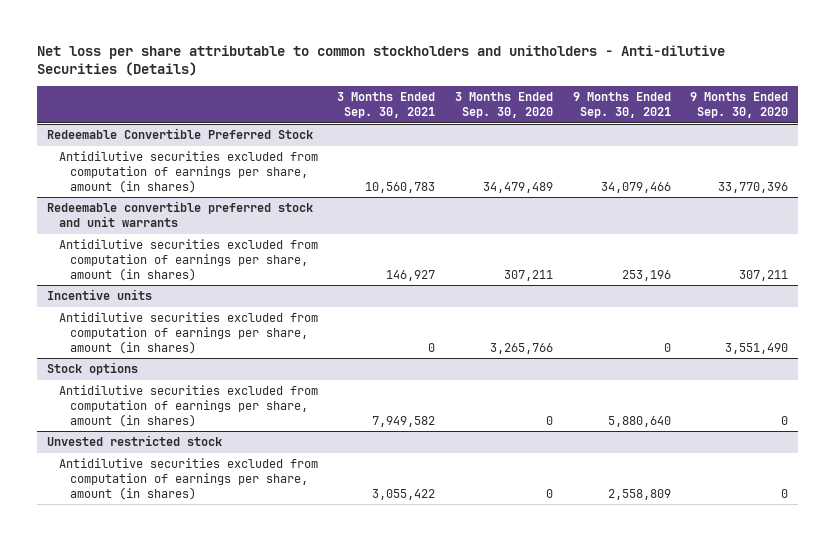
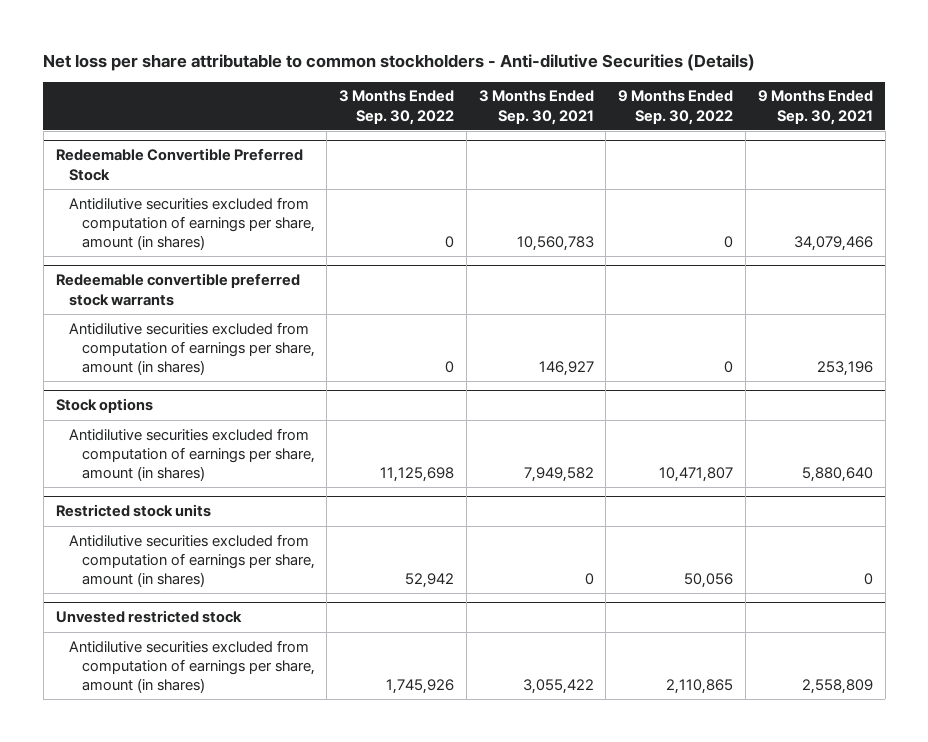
- Net loss per share attributable to common stockholders and unitholders - Anti-dilutive Securities (Details)
+ Net loss per share attributable to common stockholders - Anti-dilutive Securities (Details)
- | 3 Months Ended Sep. 30, 2021 | 3 Months Ended Sep. 30, 2020 | 9 Months Ended Sep. 30, 2021 | 9 Months Ended Sep. 30, 2020
+ | 3 Months Ended Sep. 30, 2022 | 3 Months Ended Sep. 30, 2021 | 9 Months Ended Sep. 30, 2022 | 9 Months Ended Sep. 30, 2021
- Redeemable convertible preferred stock and unit warrants
+ Redeemable convertible preferred stock warrants
- Incentive units
- Antidilutive securities excluded from computation of earnings per share, amount (in shares) | 0 | 3,265,766 | 0 | 3,551,490
+ Restricted stock units
+ Antidilutive securities excluded from computation of earnings per share, amount (in shares) | 52,942 | 0 | 50,056 | 0

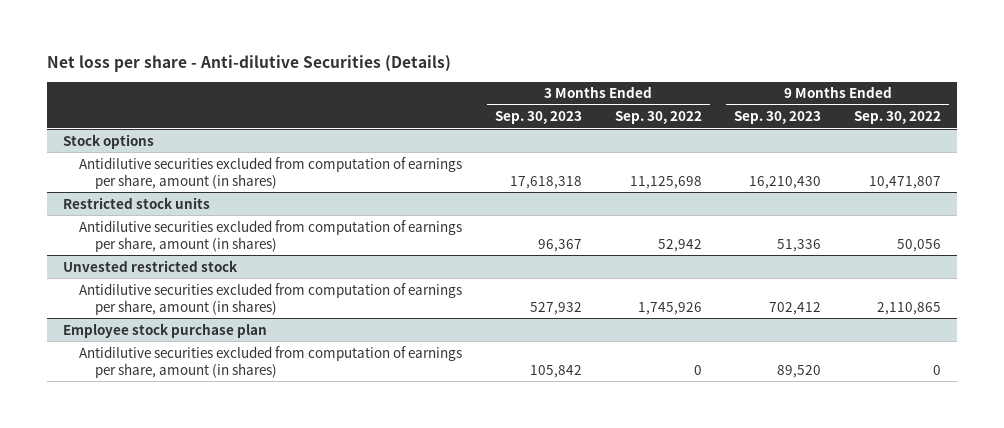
- Net loss per share attributable to common stockholders - Anti-dilutive Securities (Details)
+ Net loss per share - Anti-dilutive Securities (Details)
- | 3 Months Ended Sep. 30, 2022 | 3 Months Ended Sep. 30, 2021 | 9 Months Ended Sep. 30, 2022 | 9 Months Ended Sep. 30, 2021
+ | 3 Months Ended Sep. 30, 2023 | 3 Months Ended Sep. 30, 2022 | 9 Months Ended Sep. 30, 2023 | 9 Months Ended Sep. 30, 2022
- Redeemable Convertible Preferred Stock
- Antidilutive securities excluded from computation of earnings per share, amount (in shares) | 0 | 10,560,783 | 0 | 34,079,466
- Redeemable convertible preferred stock warrants
- Antidilutive securities excluded from computation of earnings per share, amount (in shares) | 0 | 146,927 | 0 | 253,196
+ Employee stock purchase plan
+ Antidilutive securities excluded from computation of earnings per share, amount (in shares) | 105,842 | 0 | 89,520 | 0

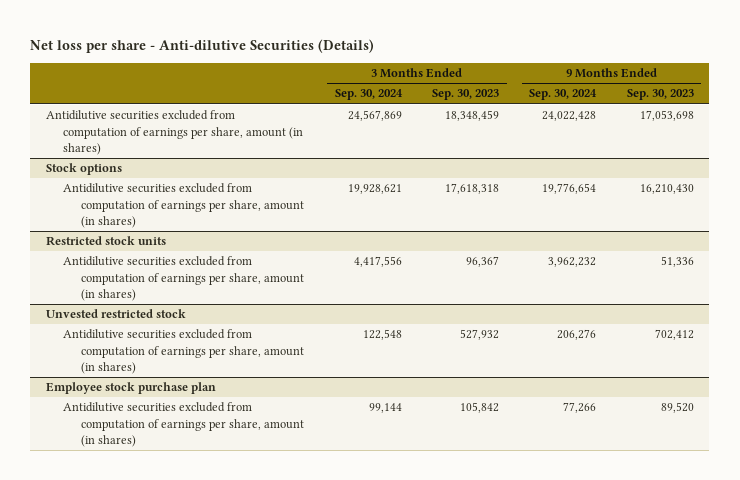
- | 3 Months Ended Sep. 30, 2023 | 3 Months Ended Sep. 30, 2022 | 9 Months Ended Sep. 30, 2023 | 9 Months Ended Sep. 30, 2022
+ | 3 Months Ended Sep. 30, 2024 | 3 Months Ended Sep. 30, 2023 | 9 Months Ended Sep. 30, 2024 | 9 Months Ended Sep. 30, 2023
+ Antidilutive securities excluded from computation of earnings per share, amount (in shares) | 24,567,869 | 18,348,459 | 24,022,428 | 17,053,698

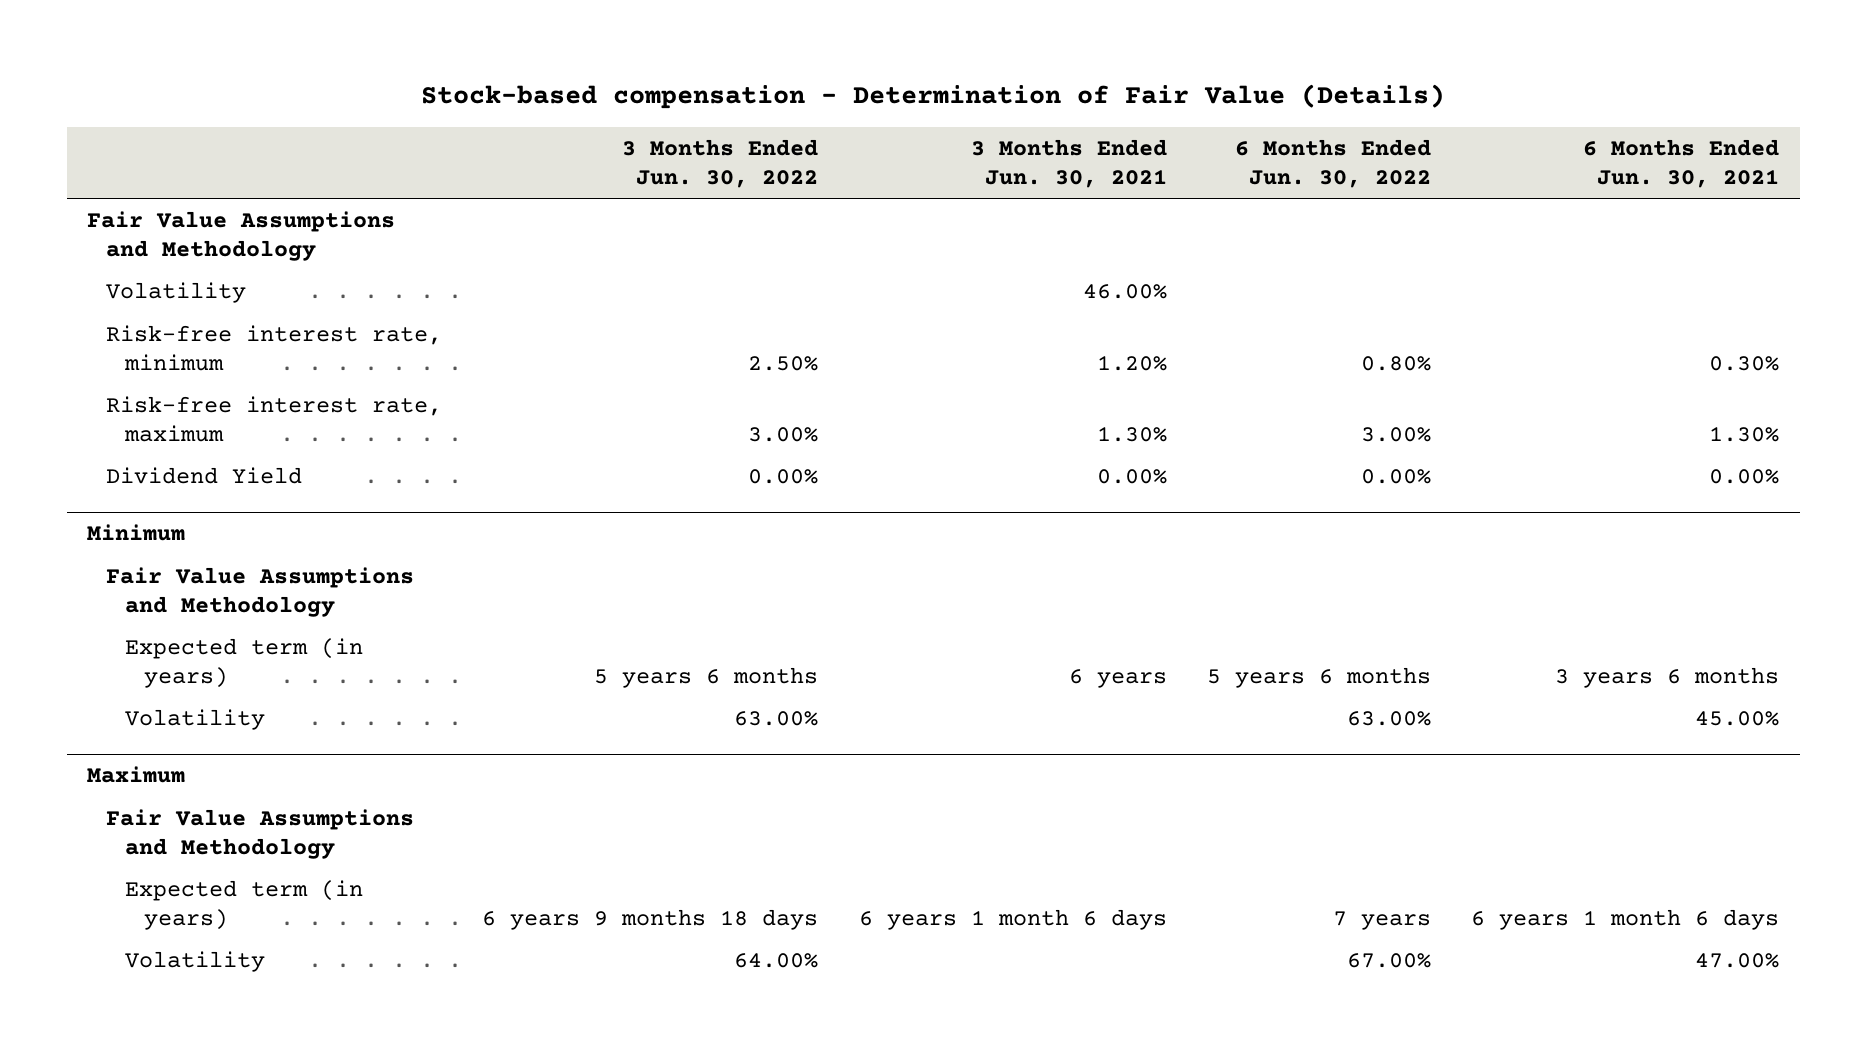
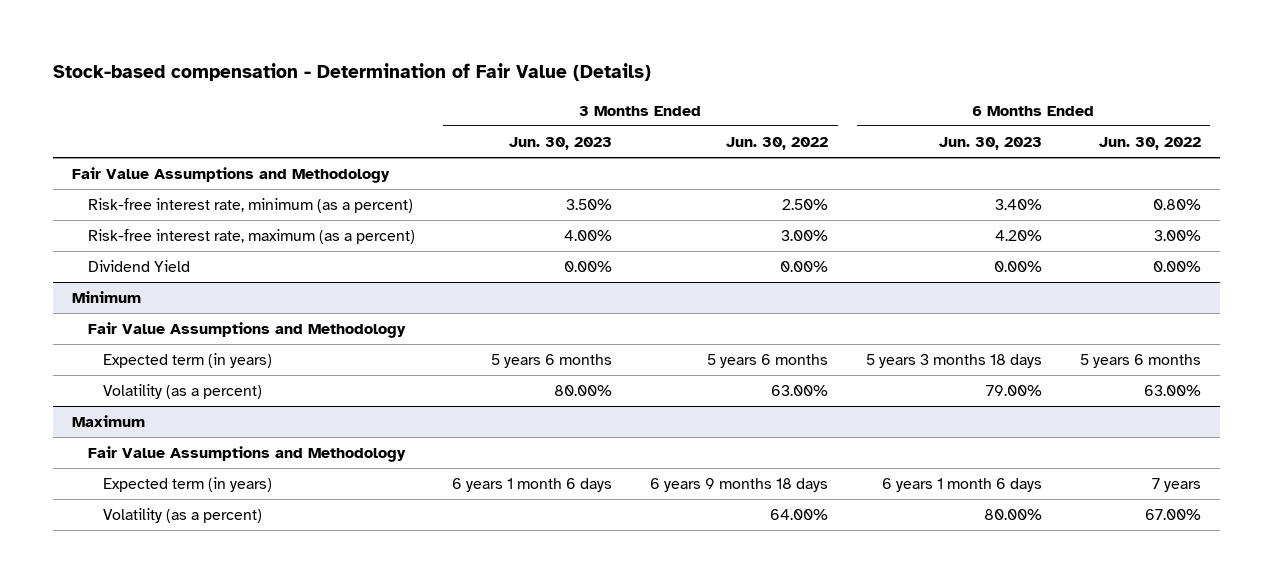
- | 3 Months Ended Jun. 30, 2022 | 3 Months Ended Jun. 30, 2021 | 6 Months Ended Jun. 30, 2022 | 6 Months Ended Jun. 30, 2021
+ | 3 Months Ended Jun. 30, 2023 | 3 Months Ended Jun. 30, 2022 | 6 Months Ended Jun. 30, 2023 | 6 Months Ended Jun. 30, 2022
- Volatility | | 46.00% | |
- Risk-free interest rate, minimum | 2.50% | 1.20% | 0.80% | 0.30%
- Risk-free interest rate, maximum | 3.00% | 1.30% | 3.00% | 1.30%
+ Risk-free interest rate, minimum (as a percent) | 3.50% | 2.50% | 3.40% | 0.80%
+ Risk-free interest rate, maximum (as a percent) | 4.00% | 3.00% | 4.20% | 3.00%
@ Minimum
- Volatility | 63.00% | | 63.00% | 45.00%
+ Volatility (as a percent) | 80.00% | 63.00% | 79.00% | 63.00%
@ Maximum
- Volatility | 64.00% | | 67.00% | 47.00%
+ Volatility (as a percent) | | 64.00% | 80.00% | 67.00%

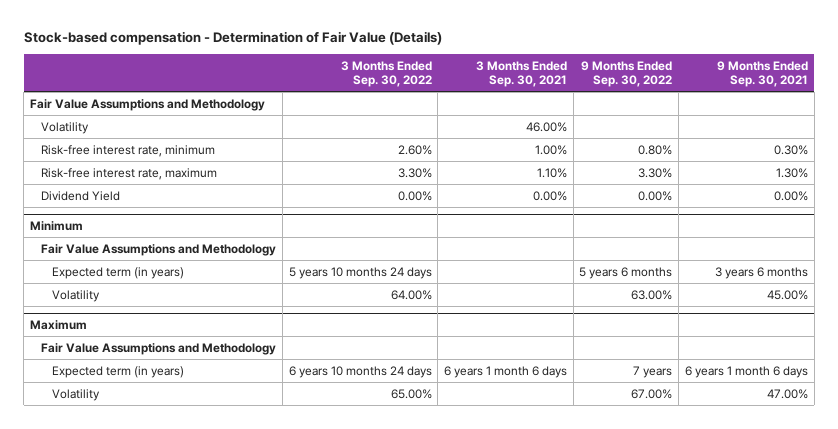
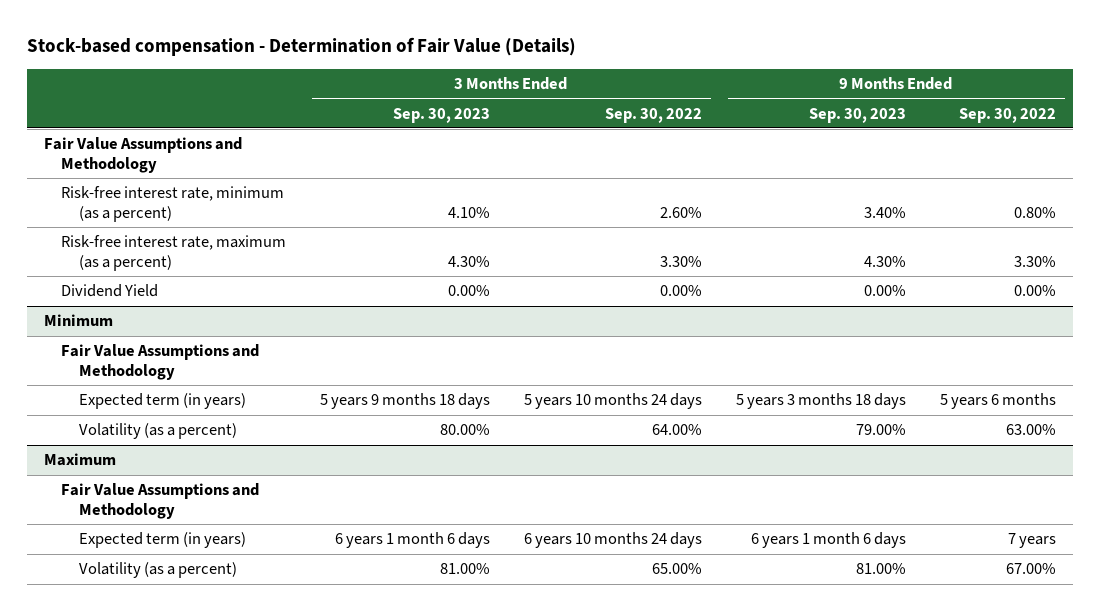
- | 3 Months Ended Sep. 30, 2022 | 3 Months Ended Sep. 30, 2021 | 9 Months Ended Sep. 30, 2022 | 9 Months Ended Sep. 30, 2021
+ | 3 Months Ended Sep. 30, 2023 | 3 Months Ended Sep. 30, 2022 | 9 Months Ended Sep. 30, 2023 | 9 Months Ended Sep. 30, 2022
- Volatility | | 46.00% | |
- Risk-free interest rate, minimum | 2.60% | 1.00% | 0.80% | 0.30%
- Risk-free interest rate, maximum | 3.30% | 1.10% | 3.30% | 1.30%
+ Risk-free interest rate, minimum (as a percent) | 4.10% | 2.60% | 3.40% | 0.80%
+ Risk-free interest rate, maximum (as a percent) | 4.30% | 3.30% | 4.30% | 3.30%
@ Minimum
- Volatility | 64.00% | | 63.00% | 45.00%
+ Volatility (as a percent) | 80.00% | 64.00% | 79.00% | 63.00%
@ Maximum
- Volatility | 65.00% | | 67.00% | 47.00%
+ Volatility (as a percent) | 81.00% | 65.00% | 81.00% | 67.00%

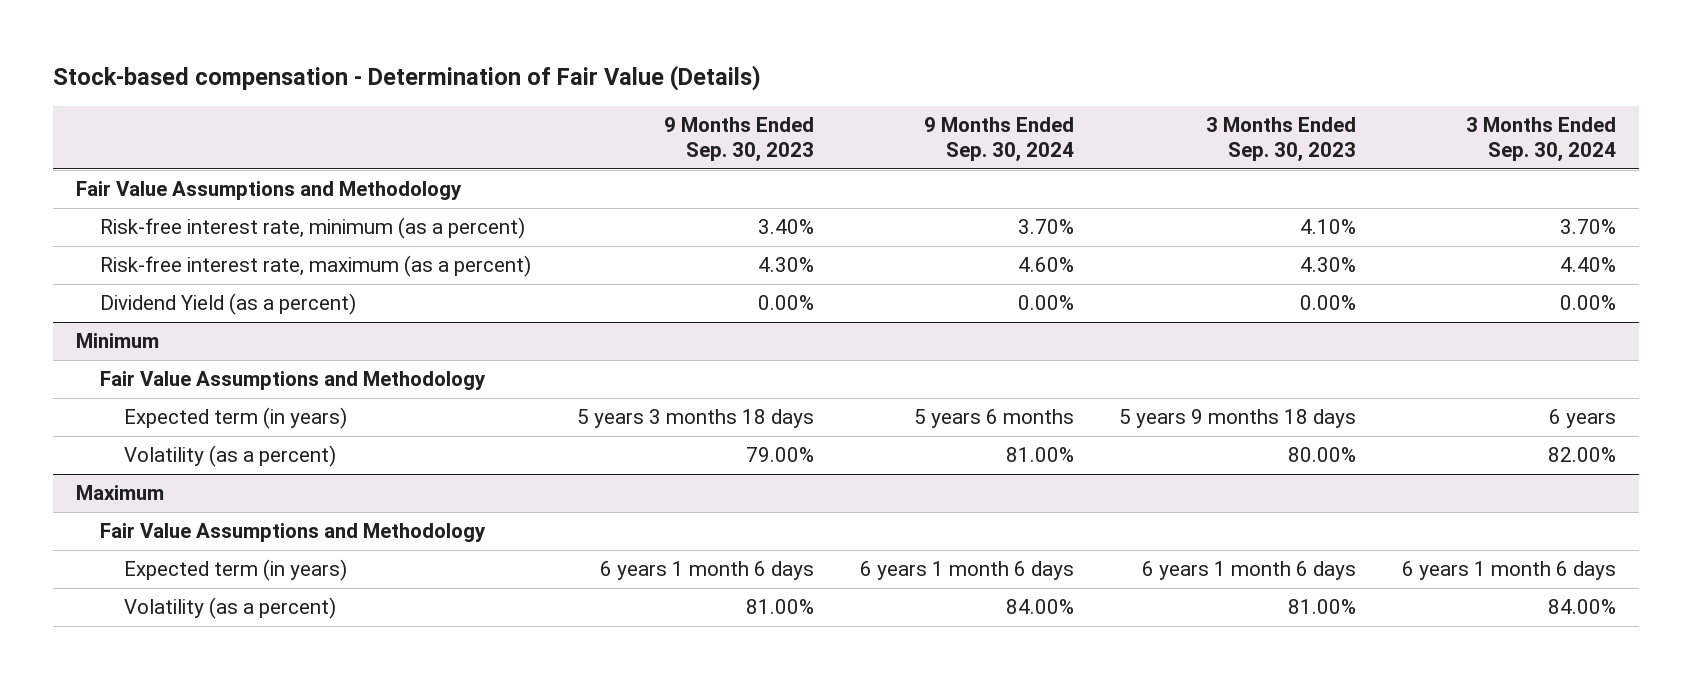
- | 3 Months Ended Sep. 30, 2023 | 3 Months Ended Sep. 30, 2022 | 9 Months Ended Sep. 30, 2023 | 9 Months Ended Sep. 30, 2022
+ | 9 Months Ended Sep. 30, 2023 | 9 Months Ended Sep. 30, 2024 | 3 Months Ended Sep. 30, 2023 | 3 Months Ended Sep. 30, 2024
- Dividend Yield | 0.00% | 0.00% | 0.00% | 0.00%
+ Dividend Yield (as a percent) | 0.00% | 0.00% | 0.00% | 0.00%

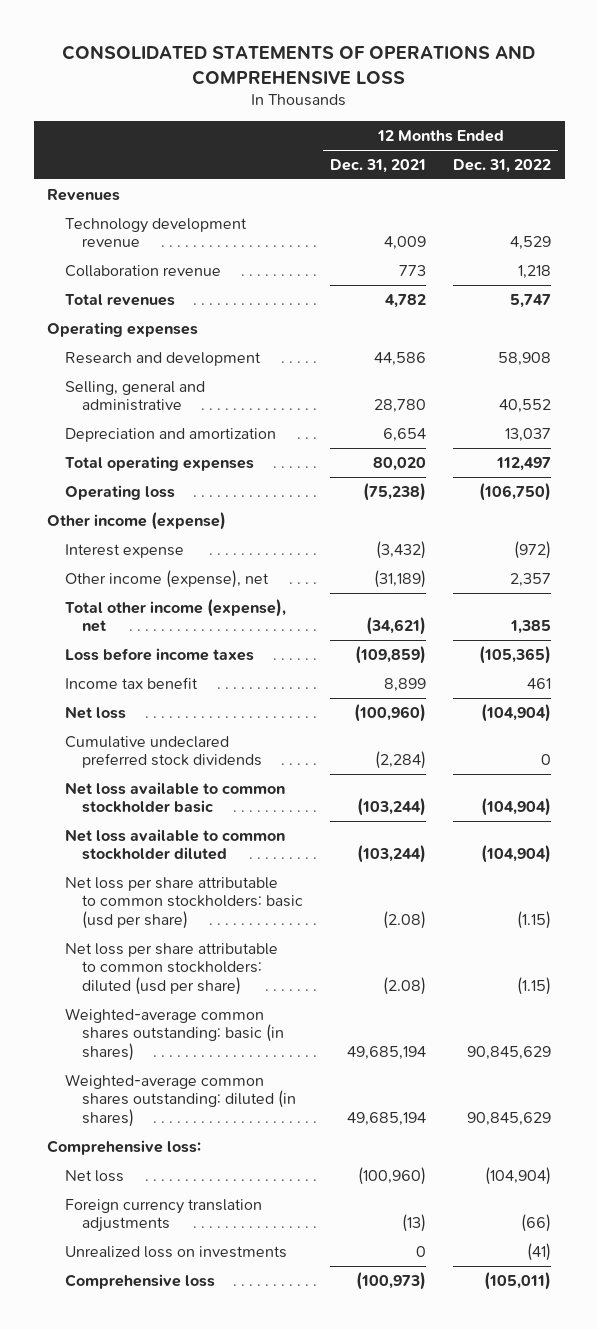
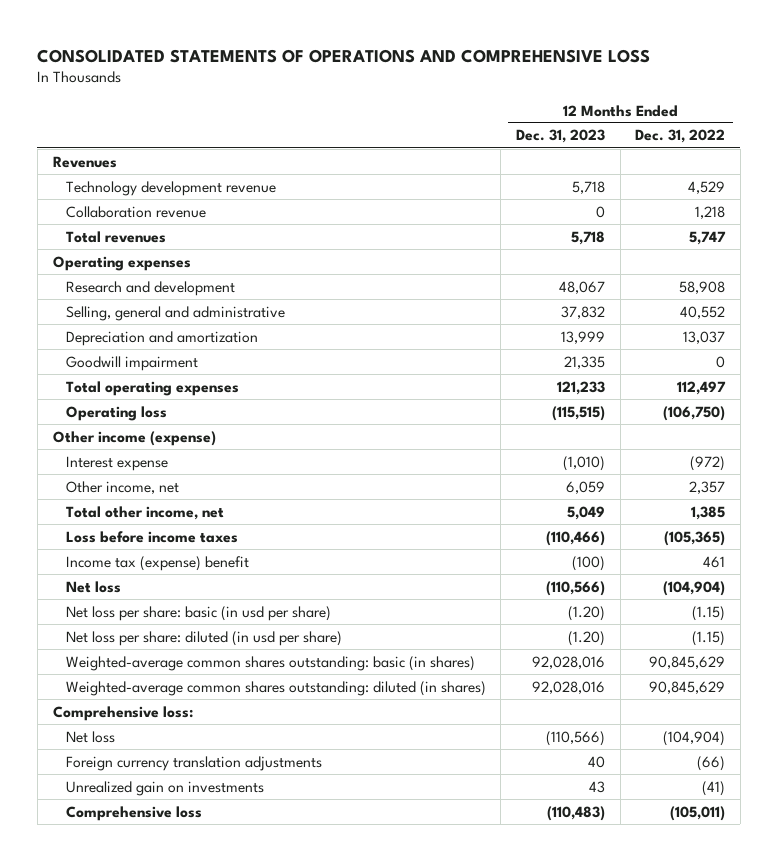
- | 12 Months Ended Dec. 31, 2021 | 12 Months Ended Dec. 31, 2022
+ | 12 Months Ended Dec. 31, 2023 | 12 Months Ended Dec. 31, 2022
+ Goodwill impairment | 21,335 | 0
- Other income (expense), net | (31,189) | 2,357
- Total other income (expense), net | (34,621) | 1,385
+ Other income, net | 6,059 | 2,357
+ Total other income, net | 5,049 | 1,385
- Income tax benefit | 8,899 | 461
+ Income tax (expense) benefit | (100) | 461
- Cumulative undeclared preferred stock dividends | (2,284) | 0
- Net loss available to common stockholder basic | (103,244) | (104,904)
- Net loss available to common stockholder diluted | (103,244) | (104,904)
- Net loss per share attributable to common stockholders: basic (usd per share) | (2.08) | (1.15)
- Net loss per share attributable to common stockholders: diluted (usd per share) | (2.08) | (1.15)
+ Net loss per share: basic (in usd per share) | (1.20) | (1.15)
+ Net loss per share: diluted (in usd per share) | (1.20) | (1.15)
- Unrealized loss on investments | 0 | (41)
+ Unrealized gain on investments | 43 | (41)

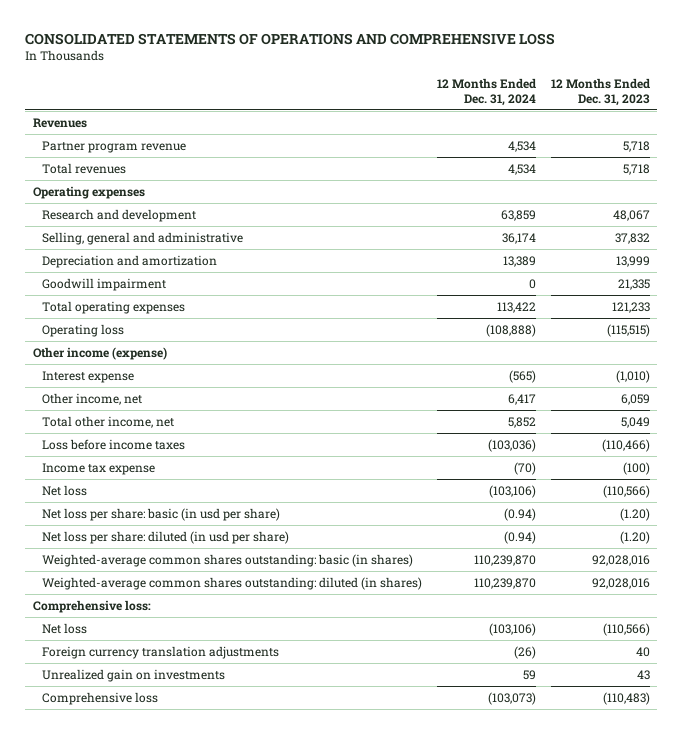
- | 12 Months Ended Dec. 31, 2023 | 12 Months Ended Dec. 31, 2022
+ | 12 Months Ended Dec. 31, 2024 | 12 Months Ended Dec. 31, 2023
- Technology development revenue | 5,718 | 4,529
- Collaboration revenue | 0 | 1,218
+ Partner program revenue | 4,534 | 5,718
- Income tax (expense) benefit | (100) | 461
+ Income tax expense | (70) | (100)

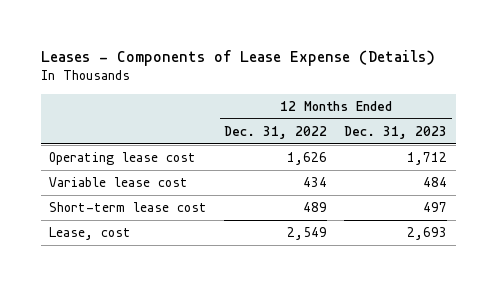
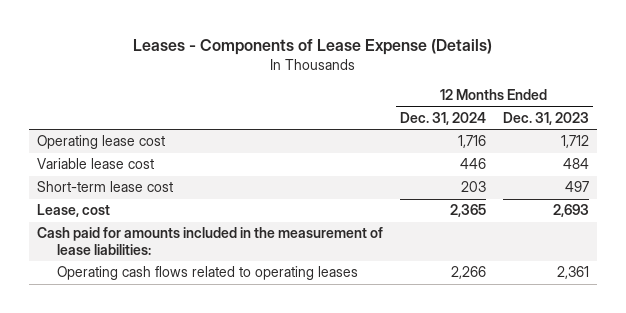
- | 12 Months Ended Dec. 31, 2022 | 12 Months Ended Dec. 31, 2023
+ | 12 Months Ended Dec. 31, 2024 | 12 Months Ended Dec. 31, 2023
+ Cash paid for amounts included in the measurement of lease liabilities:
+ Operating cash flows related to operating leases | 2,266 | 2,361

